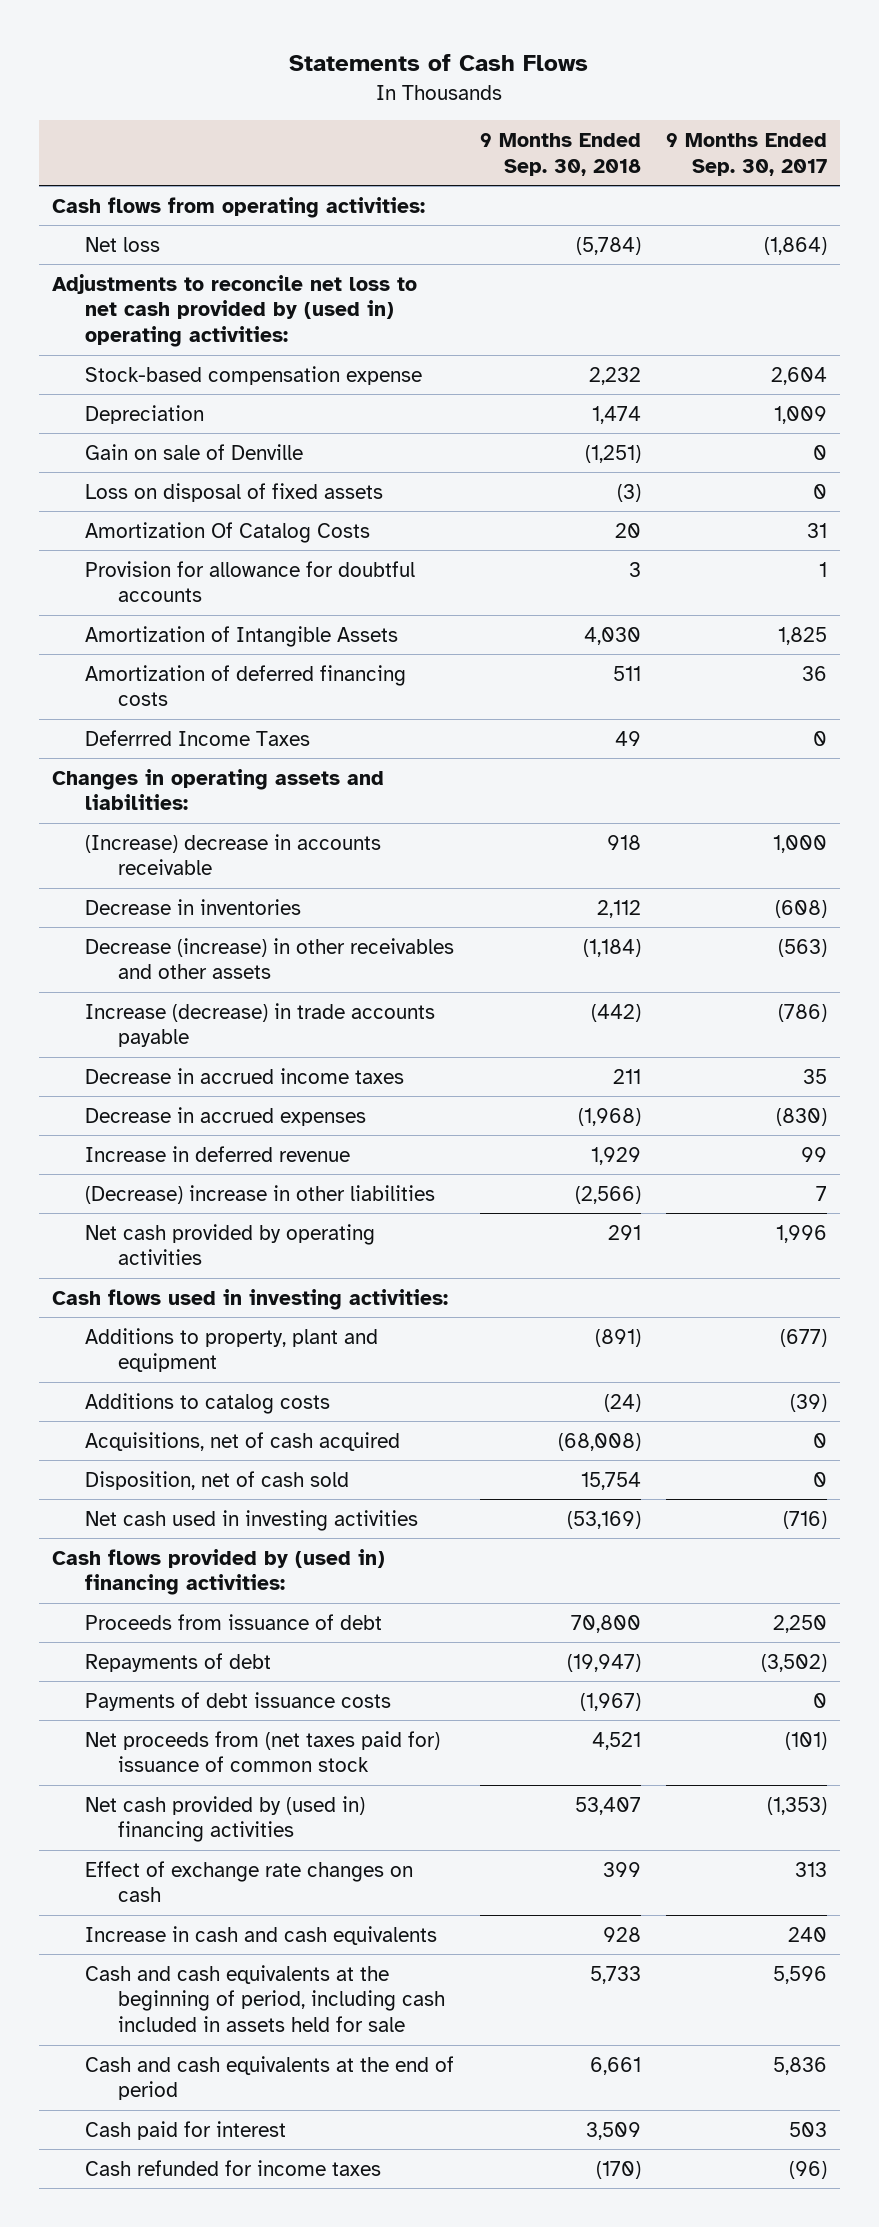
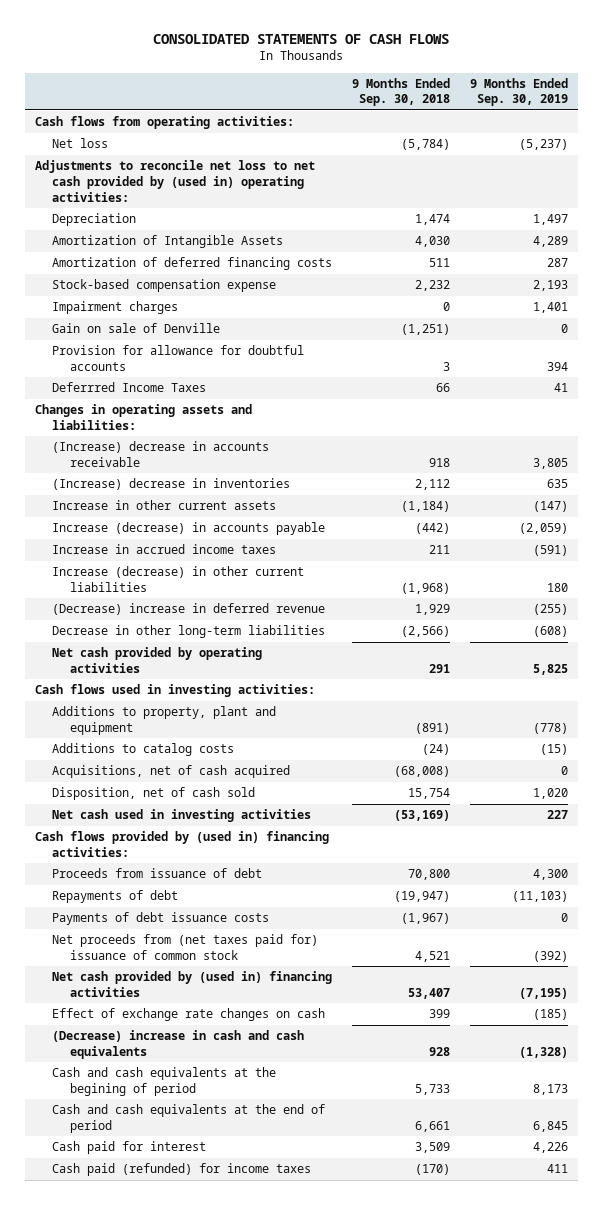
- Statements of Cash Flows
+ CONSOLIDATED STATEMENTS OF CASH FLOWS
- | 9 Months Ended Sep. 30, 2018 | 9 Months Ended Sep. 30, 2017
+ | 9 Months Ended Sep. 30, 2018 | 9 Months Ended Sep. 30, 2019
- Loss on disposal of fixed assets | (3) | 0
- Amortization Of Catalog Costs | 20 | 31
- Deferrred Income Taxes | 49 | 0
moved down: Stock-based compensation expense | 2,232 | 2,193
+ Impairment charges | 0 | 1,401
moved down: Gain on sale of Denville | (1,251) | 0
moved down: Provision for allowance for doubtful accounts | 3 | 394
+ Deferrred Income Taxes | 66 | 41
- Decrease in inventories | 2,112 | (608)
- Decrease (increase) in other receivables and other assets | (1,184) | (563)
- Increase (decrease) in trade accounts payable | (442) | (786)
- Decrease in accrued income taxes | 211 | 35
- Decrease in accrued expenses | (1,968) | (830)
- Increase in deferred revenue | 1,929 | 99
- (Decrease) increase in other liabilities | (2,566) | 7
+ (Increase) decrease in inventories | 2,112 | 635
+ Increase in other current assets | (1,184) | (147)
+ Increase (decrease) in accounts payable | (442) | (2,059)
+ Increase in accrued income taxes | 211 | (591)
+ Increase (decrease) in other current liabilities | (1,968) | 180
+ (Decrease) increase in deferred revenue | 1,929 | (255)
+ Decrease in other long-term liabilities | (2,566) | (608)
- Increase in cash and cash equivalents | 928 | 240
- Cash and cash equivalents at the beginning of period, including cash included in assets held for sale | 5,733 | 5,596
+ (Decrease) increase in cash and cash equivalents | 928 | (1,328)
+ Cash and cash equivalents at the begining of period | 5,733 | 8,173
- Cash refunded for income taxes | (170) | (96)
+ Cash paid (refunded) for income taxes | (170) | 411

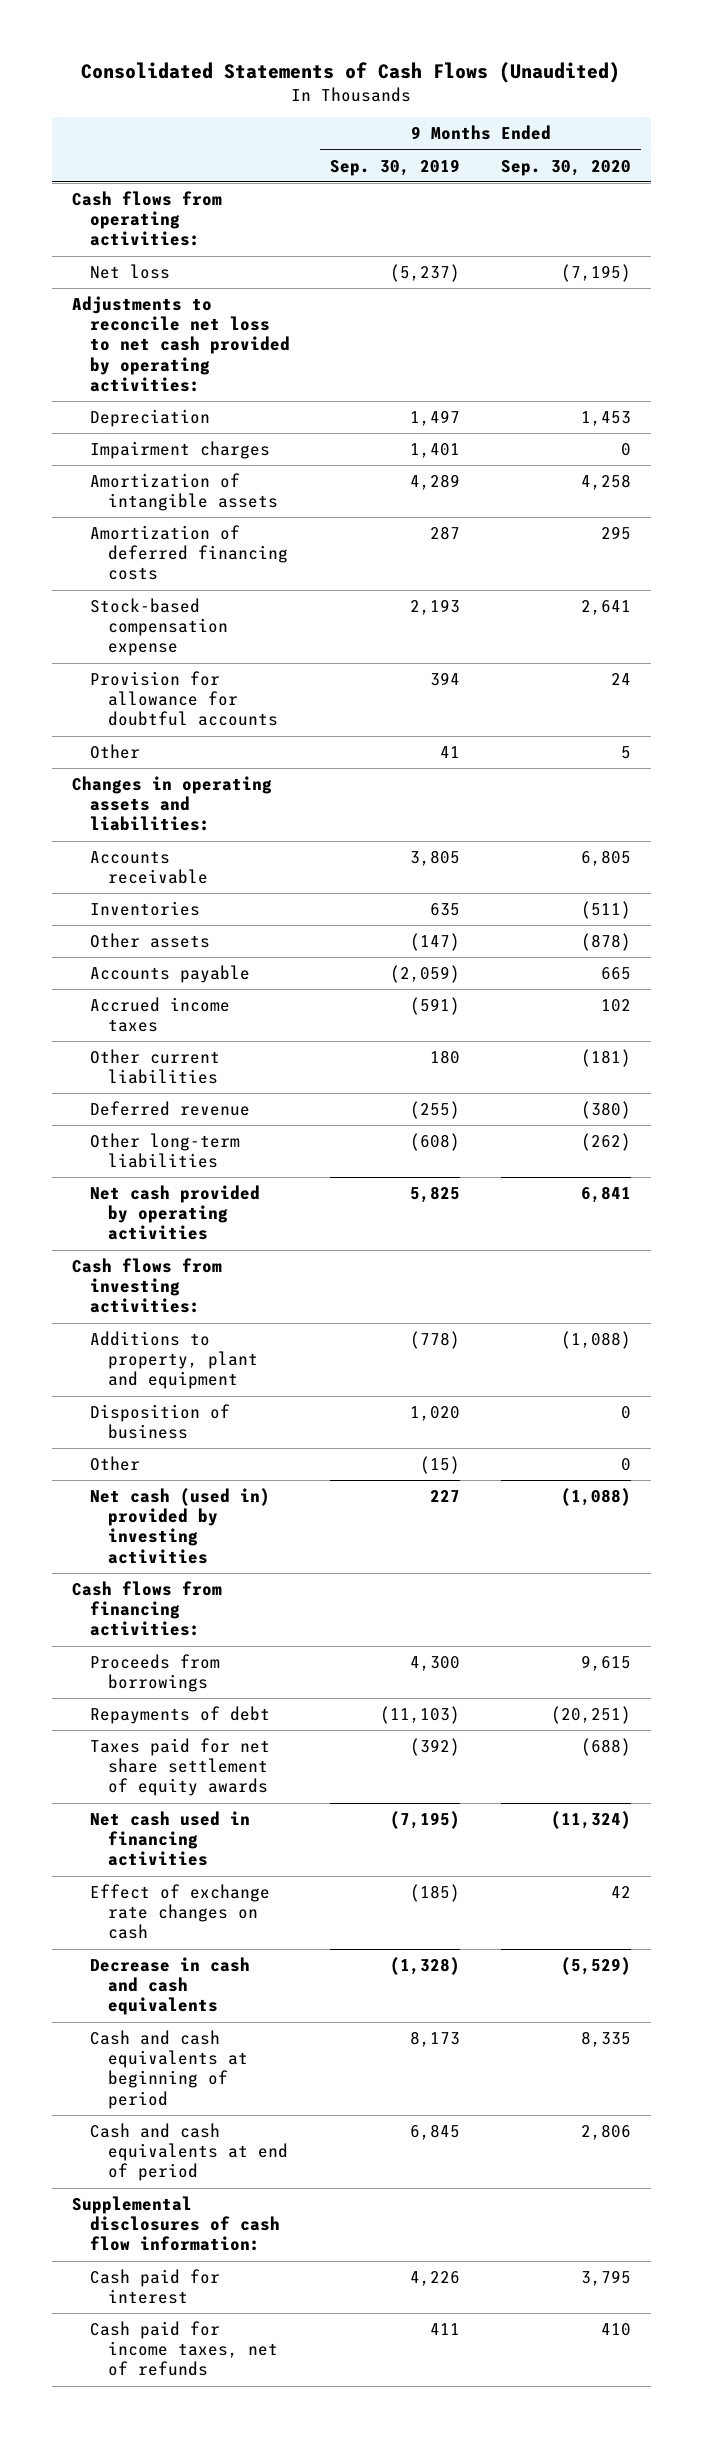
- CONSOLIDATED STATEMENTS OF CASH FLOWS
+ Consolidated Statements of Cash Flows (Unaudited)
- | 9 Months Ended Sep. 30, 2018 | 9 Months Ended Sep. 30, 2019
+ | 9 Months Ended Sep. 30, 2019 | 9 Months Ended Sep. 30, 2020
- Adjustments to reconcile net loss to net cash provided by (used in) operating activities:
+ Adjustments to reconcile net loss to net cash provided by operating activities:
- Amortization of Intangible Assets | 4,030 | 4,289
moved up: Impairment charges | 1,401 | 0
+ Amortization of intangible assets | 4,289 | 4,258
- Gain on sale of Denville | (1,251) | 0
- Deferrred Income Taxes | 66 | 41
+ Other | 41 | 5
- (Increase) decrease in accounts receivable | 918 | 3,805
- (Increase) decrease in inventories | 2,112 | 635
- Increase in other current assets | (1,184) | (147)
- Increase (decrease) in accounts payable | (442) | (2,059)
- Increase in accrued income taxes | 211 | (591)
- Increase (decrease) in other current liabilities | (1,968) | 180
- (Decrease) increase in deferred revenue | 1,929 | (255)
- Decrease in other long-term liabilities | (2,566) | (608)
+ Accounts receivable | 3,805 | 6,805
+ Inventories | 635 | (511)
+ Other assets | (147) | (878)
+ Accounts payable | (2,059) | 665
+ Accrued income taxes | (591) | 102
+ Other current liabilities | 180 | (181)
+ Deferred revenue | (255) | (380)
+ Other long-term liabilities | (608) | (262)
- Cash flows used in investing activities:
+ Cash flows from investing activities:
- Additions to catalog costs | (24) | (15)
- Acquisitions, net of cash acquired | (68,008) | 0
- Disposition, net of cash sold | 15,754 | 1,020
- Net cash used in investing activities | (53,169) | 227
- Cash flows provided by (used in) financing activities:
- Proceeds from issuance of debt | 70,800 | 4,300
+ Disposition of business | 1,020 | 0
+ Other | (15) | 0
+ Net cash (used in) provided by investing activities | 227 | (1,088)
+ Cash flows from financing activities:
+ Proceeds from borrowings | 4,300 | 9,615
- Payments of debt issuance costs | (1,967) | 0
- Net proceeds from (net taxes paid for) issuance of common stock | 4,521 | (392)
- Net cash provided by (used in) financing activities | 53,407 | (7,195)
+ Taxes paid for net share settlement of equity awards | (392) | (688)
+ Net cash used in financing activities | (7,195) | (11,324)
- (Decrease) increase in cash and cash equivalents | 928 | (1,328)
- Cash and cash equivalents at the begining of period | 5,733 | 8,173
- Cash and cash equivalents at the end of period | 6,661 | 6,845
+ Decrease in cash and cash equivalents | (1,328) | (5,529)
+ Cash and cash equivalents at beginning of period | 8,173 | 8,335
+ Cash and cash equivalents at end of period | 6,845 | 2,806
+ Supplemental disclosures of cash flow information:
- Cash paid (refunded) for income taxes | (170) | 411
+ Cash paid for income taxes, net of refunds | 411 | 410

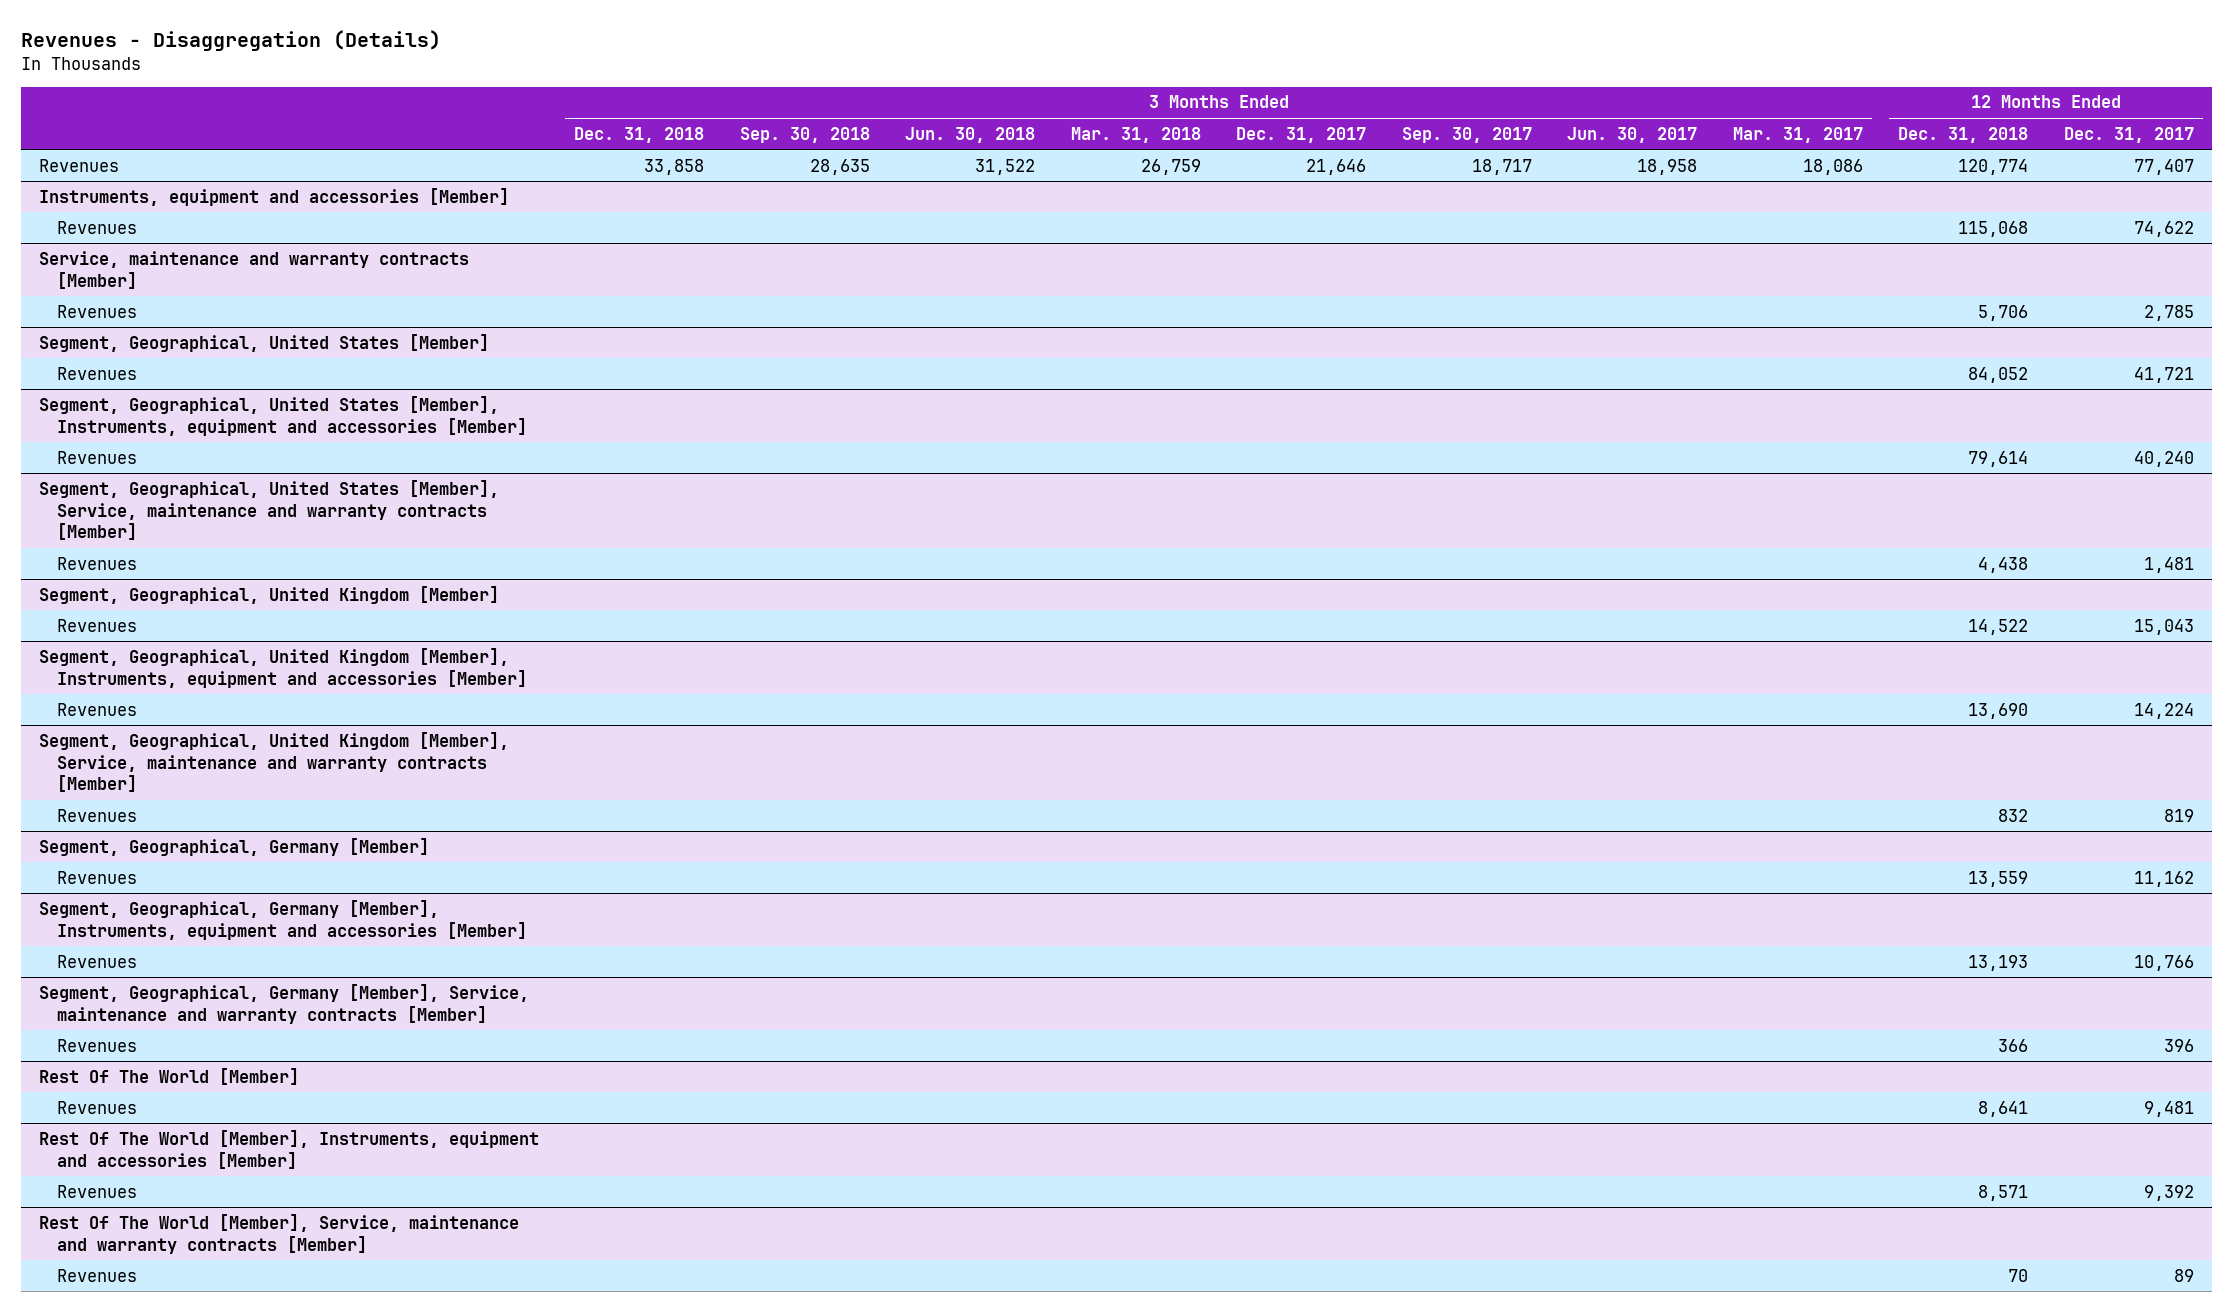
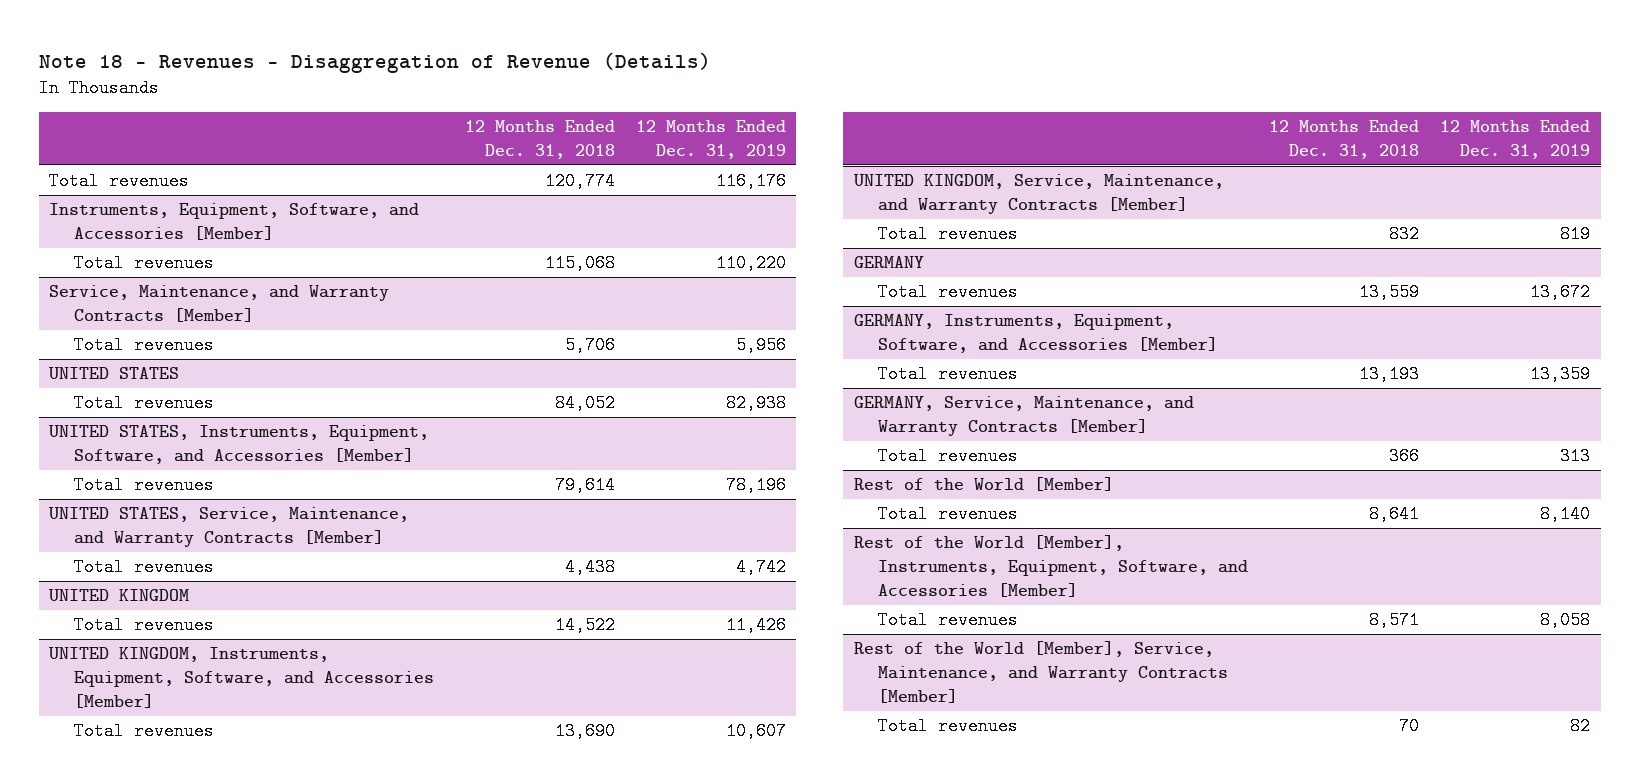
- Revenues - Disaggregation (Details)
+ Note 18 - Revenues - Disaggregation of Revenue (Details)
- | 3 Months Ended Dec. 31, 2018 | 3 Months Ended Sep. 30, 2018 | 3 Months Ended Jun. 30, 2018 | 3 Months Ended Mar. 31, 2018 | 3 Months Ended Dec. 31, 2017 | 3 Months Ended Sep. 30, 2017 | 3 Months Ended Jun. 30, 2017 | 3 Months Ended Mar. 31, 2017 | 12 Months Ended Dec. 31, 2018 | 12 Months Ended Dec. 31, 2017
+ | 12 Months Ended Dec. 31, 2018 | 12 Months Ended Dec. 31, 2019
- Revenues | 33,858 | 28,635 | 31,522 | 26,759 | 21,646 | 18,717 | 18,958 | 18,086 | 120,774 | 77,407
- Instruments, equipment and accessories [Member]
- Revenues | | | | | | | | | 115,068 | 74,622
- Service, maintenance and warranty contracts [Member]
- Revenues | | | | | | | | | 5,706 | 2,785
- Segment, Geographical, United States [Member]
- Revenues | | | | | | | | | 84,052 | 41,721
- Segment, Geographical, United States [Member], Instruments, equipment and accessories [Member]
- Revenues | | | | | | | | | 79,614 | 40,240
- Segment, Geographical, United States [Member], Service, maintenance and warranty contracts [Member]
- Revenues | | | | | | | | | 4,438 | 1,481
- Segment, Geographical, United Kingdom [Member]
- Revenues | | | | | | | | | 14,522 | 15,043
- Segment, Geographical, United Kingdom [Member], Instruments, equipment and accessories [Member]
- Revenues | | | | | | | | | 13,690 | 14,224
- Segment, Geographical, United Kingdom [Member], Service, maintenance and warranty contracts [Member]
- Revenues | | | | | | | | | 832 | 819
- Segment, Geographical, Germany [Member]
- Revenues | | | | | | | | | 13,559 | 11,162
- Segment, Geographical, Germany [Member], Instruments, equipment and accessories [Member]
- Revenues | | | | | | | | | 13,193 | 10,766
- Segment, Geographical, Germany [Member], Service, maintenance and warranty contracts [Member]
- Revenues | | | | | | | | | 366 | 396
- Rest Of The World [Member]
- Revenues | | | | | | | | | 8,641 | 9,481
- Rest Of The World [Member], Instruments, equipment and accessories [Member]
- Revenues | | | | | | | | | 8,571 | 9,392
- Rest Of The World [Member], Service, maintenance and warranty contracts [Member]
- Revenues | | | | | | | | | 70 | 89
+ Total revenues | 120,774 | 116,176
+ Instruments, Equipment, Software, and Accessories [Member]
+ Total revenues | 115,068 | 110,220
+ Service, Maintenance, and Warranty Contracts [Member]
+ Total revenues | 5,706 | 5,956
+ UNITED STATES
+ Total revenues | 84,052 | 82,938
+ UNITED STATES, Instruments, Equipment, Software, and Accessories [Member]
+ Total revenues | 79,614 | 78,196
+ UNITED STATES, Service, Maintenance, and Warranty Contracts [Member]
+ Total revenues | 4,438 | 4,742
+ UNITED KINGDOM
+ Total revenues | 14,522 | 11,426
+ UNITED KINGDOM, Instruments, Equipment, Software, and Accessories [Member]
+ Total revenues | 13,690 | 10,607
+ UNITED KINGDOM, Service, Maintenance, and Warranty Contracts [Member]
+ Total revenues | 832 | 819
+ GERMANY
+ Total revenues | 13,559 | 13,672
+ GERMANY, Instruments, Equipment, Software, and Accessories [Member]
+ Total revenues | 13,193 | 13,359
+ GERMANY, Service, Maintenance, and Warranty Contracts [Member]
+ Total revenues | 366 | 313
+ Rest of the World [Member]
+ Total revenues | 8,641 | 8,140
+ Rest of the World [Member], Instruments, Equipment, Software, and Accessories [Member]
+ Total revenues | 8,571 | 8,058
+ Rest of the World [Member], Service, Maintenance, and Warranty Contracts [Member]
+ Total revenues | 70 | 82

